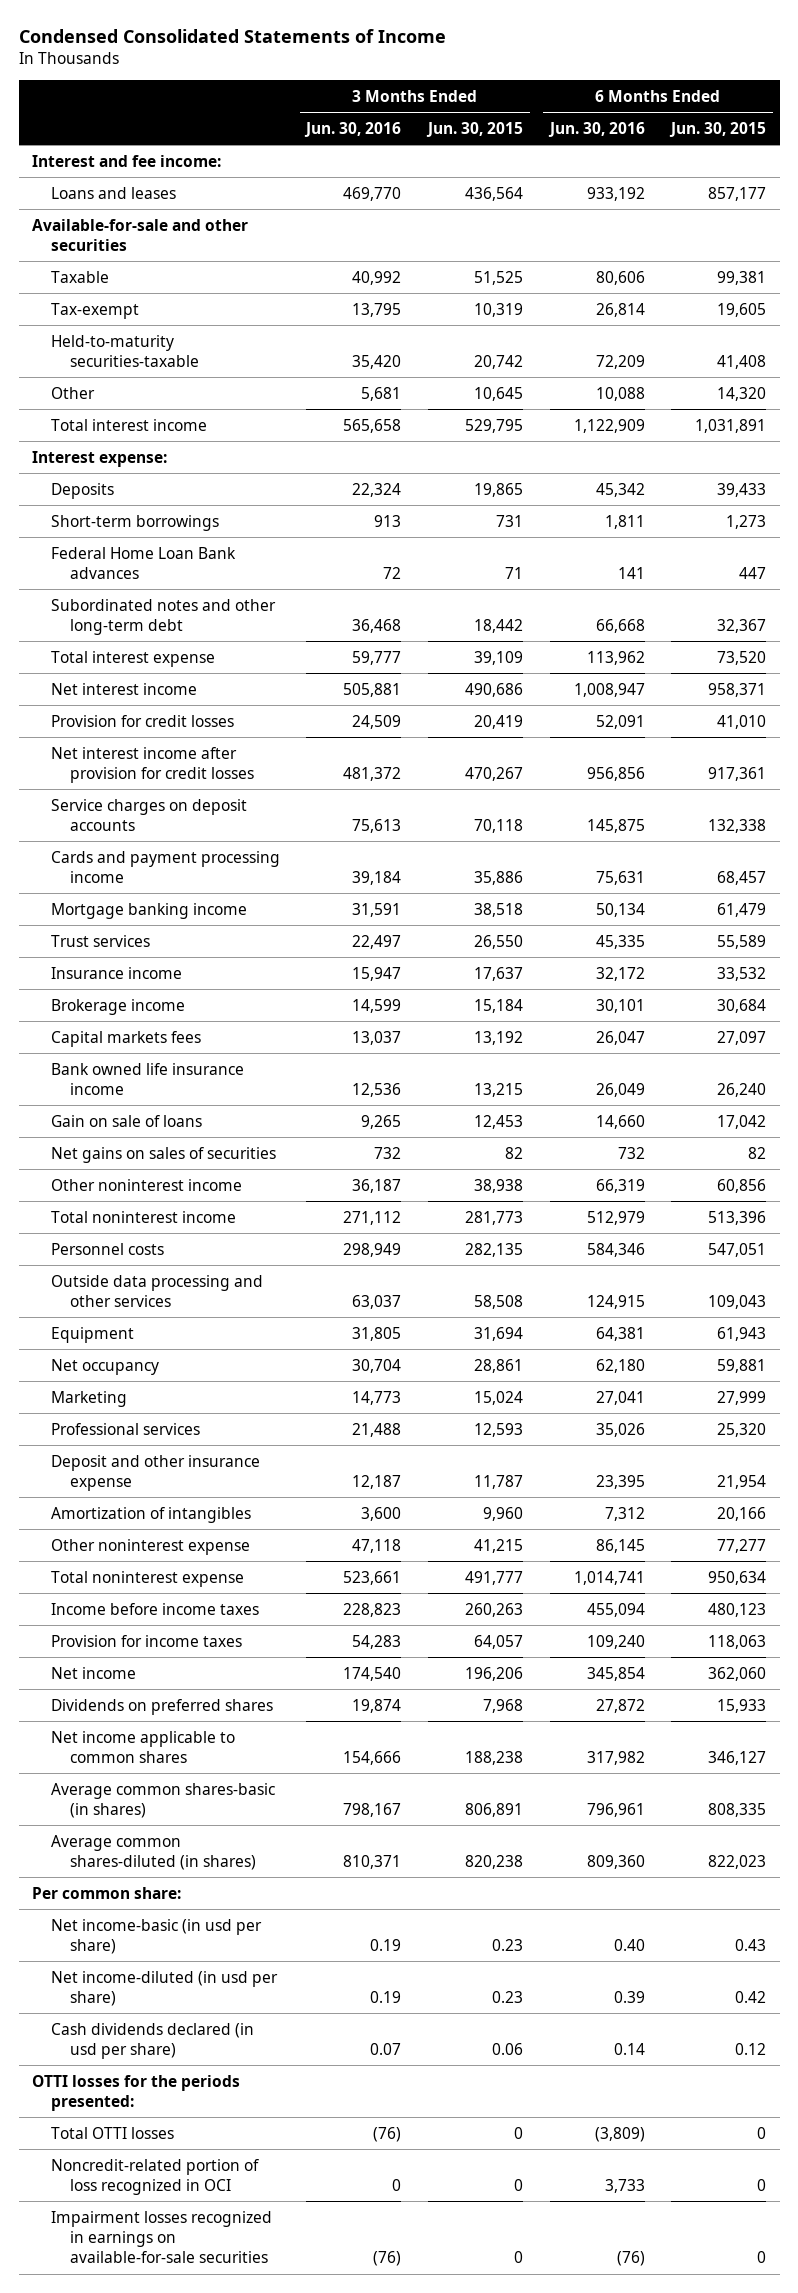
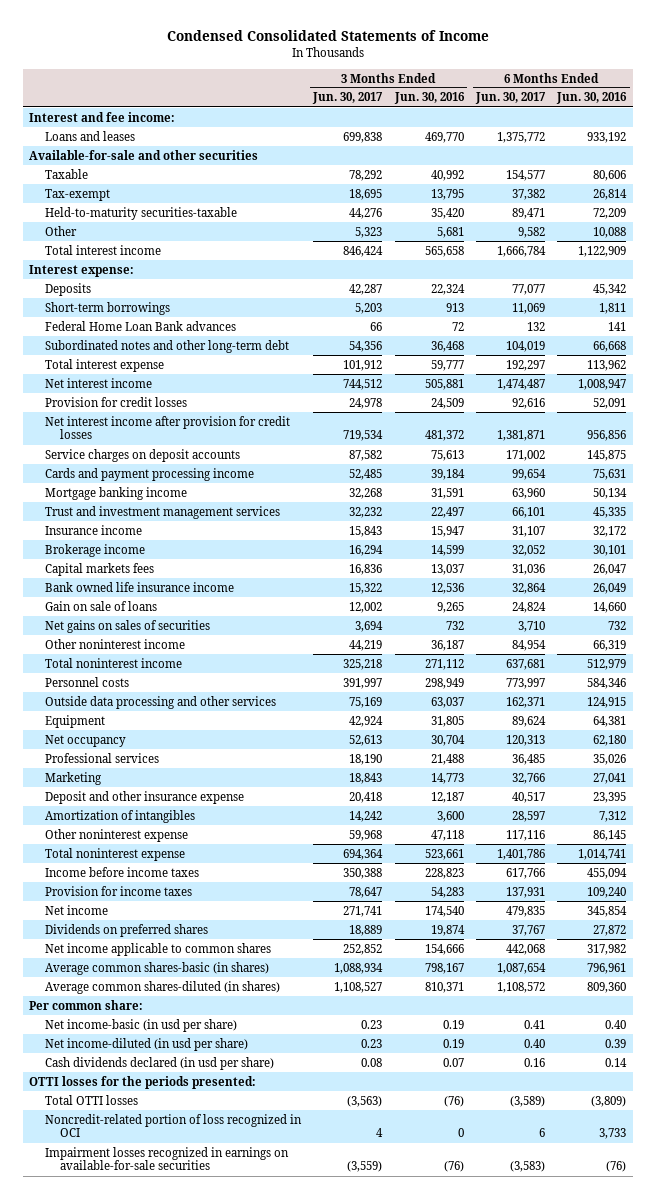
- | 3 Months Ended Jun. 30, 2016 | 3 Months Ended Jun. 30, 2015 | 6 Months Ended Jun. 30, 2016 | 6 Months Ended Jun. 30, 2015
+ | 3 Months Ended Jun. 30, 2017 | 3 Months Ended Jun. 30, 2016 | 6 Months Ended Jun. 30, 2017 | 6 Months Ended Jun. 30, 2016
- Trust services | 22,497 | 26,550 | 45,335 | 55,589
+ Trust and investment management services | 32,232 | 22,497 | 66,101 | 45,335
moved down: Marketing | 18,843 | 14,773 | 32,766 | 27,041

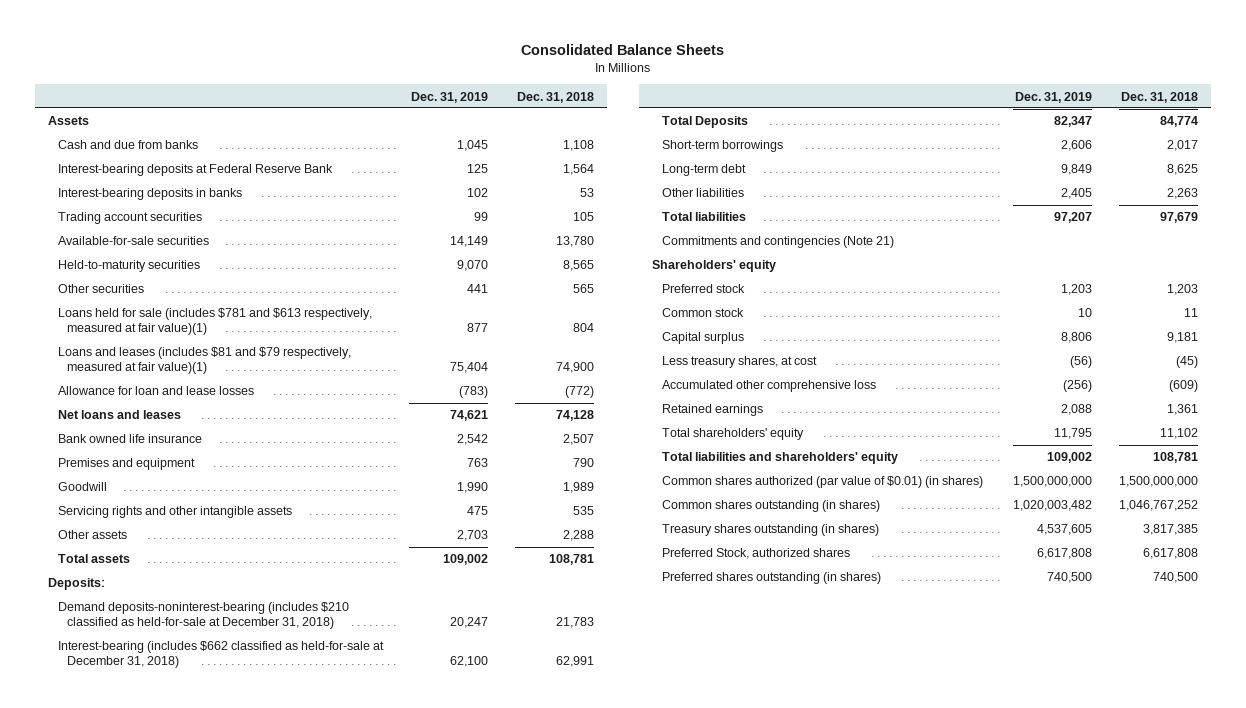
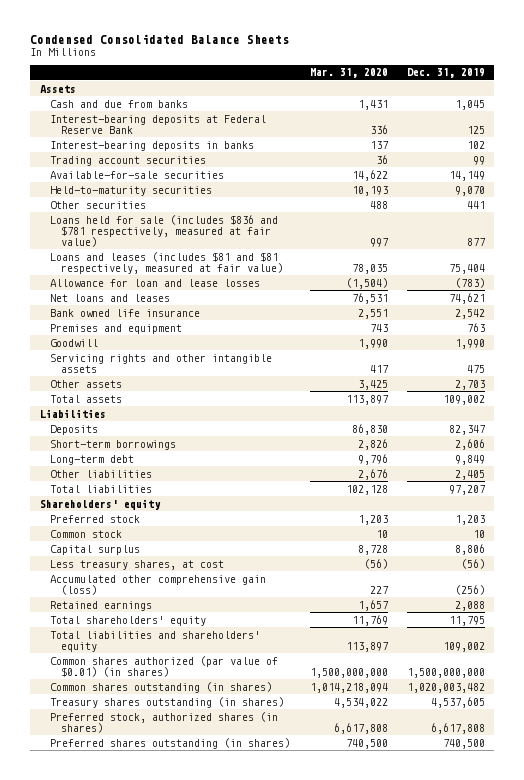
- Consolidated Balance Sheets
+ Condensed Consolidated Balance Sheets
- | Dec. 31, 2019 | Dec. 31, 2018
+ | Mar. 31, 2020 | Dec. 31, 2019
- Loans held for sale (includes $781 and $613 respectively, measured at fair value)(1) | 877 | 804
- Loans and leases (includes $81 and $79 respectively, measured at fair value)(1) | 75,404 | 74,900
+ Loans held for sale (includes $836 and $781 respectively, measured at fair value) | 997 | 877
+ Loans and leases (includes $81 and $81 respectively, measured at fair value) | 78,035 | 75,404
- Deposits:
- Demand deposits-noninterest-bearing (includes $210 classified as held-for-sale at December 31, 2018) | 20,247 | 21,783
- Interest-bearing (includes $662 classified as held-for-sale at December 31, 2018) | 62,100 | 62,991
- Total Deposits | 82,347 | 84,774
+ Liabilities
+ Deposits | 86,830 | 82,347
- Commitments and contingencies (Note 21)
- Accumulated other comprehensive loss | (256) | (609)
+ Accumulated other comprehensive gain (loss) | 227 | (256)
- Preferred Stock, authorized shares | 6,617,808 | 6,617,808
+ Preferred stock, authorized shares (in shares) | 6,617,808 | 6,617,808

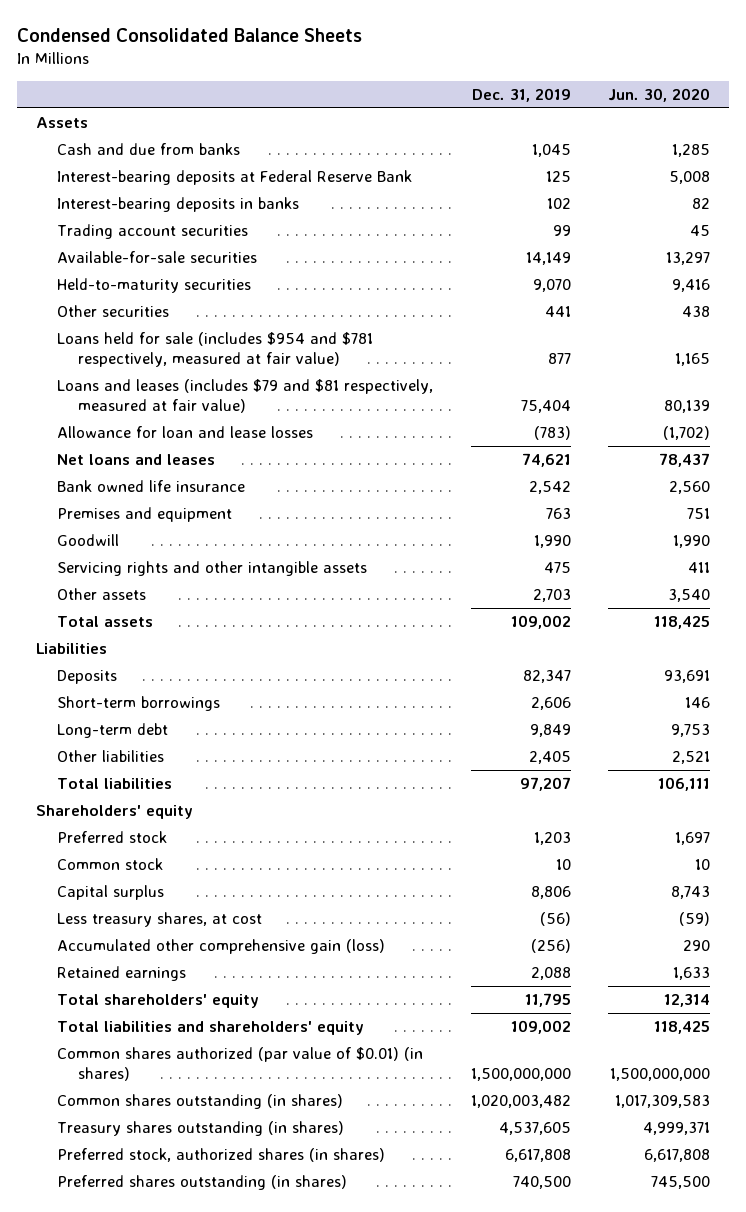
- | Mar. 31, 2020 | Dec. 31, 2019
+ | Dec. 31, 2019 | Jun. 30, 2020
- Loans held for sale (includes $836 and $781 respectively, measured at fair value) | 997 | 877
- Loans and leases (includes $81 and $81 respectively, measured at fair value) | 78,035 | 75,404
+ Loans held for sale (includes $954 and $781 respectively, measured at fair value) | 877 | 1,165
+ Loans and leases (includes $79 and $81 respectively, measured at fair value) | 75,404 | 80,139

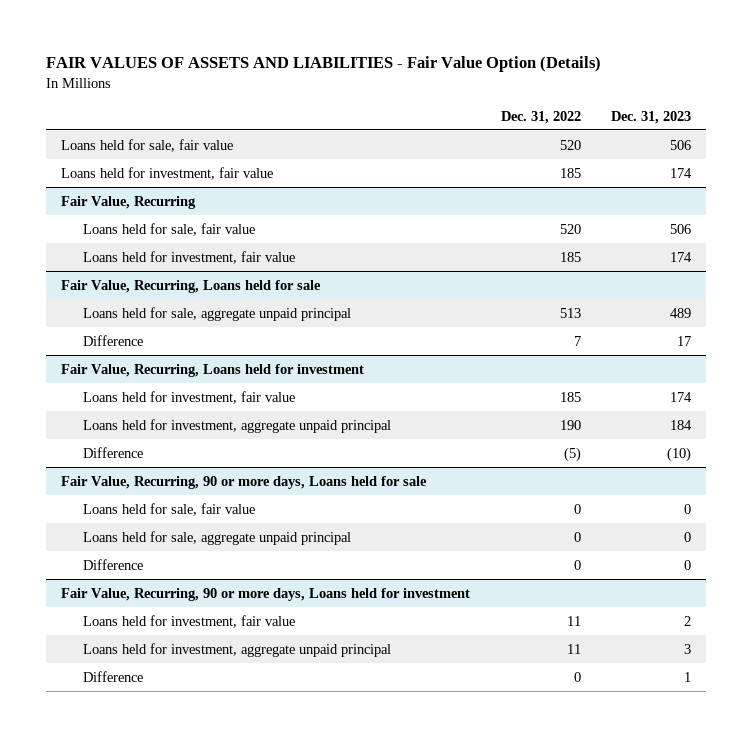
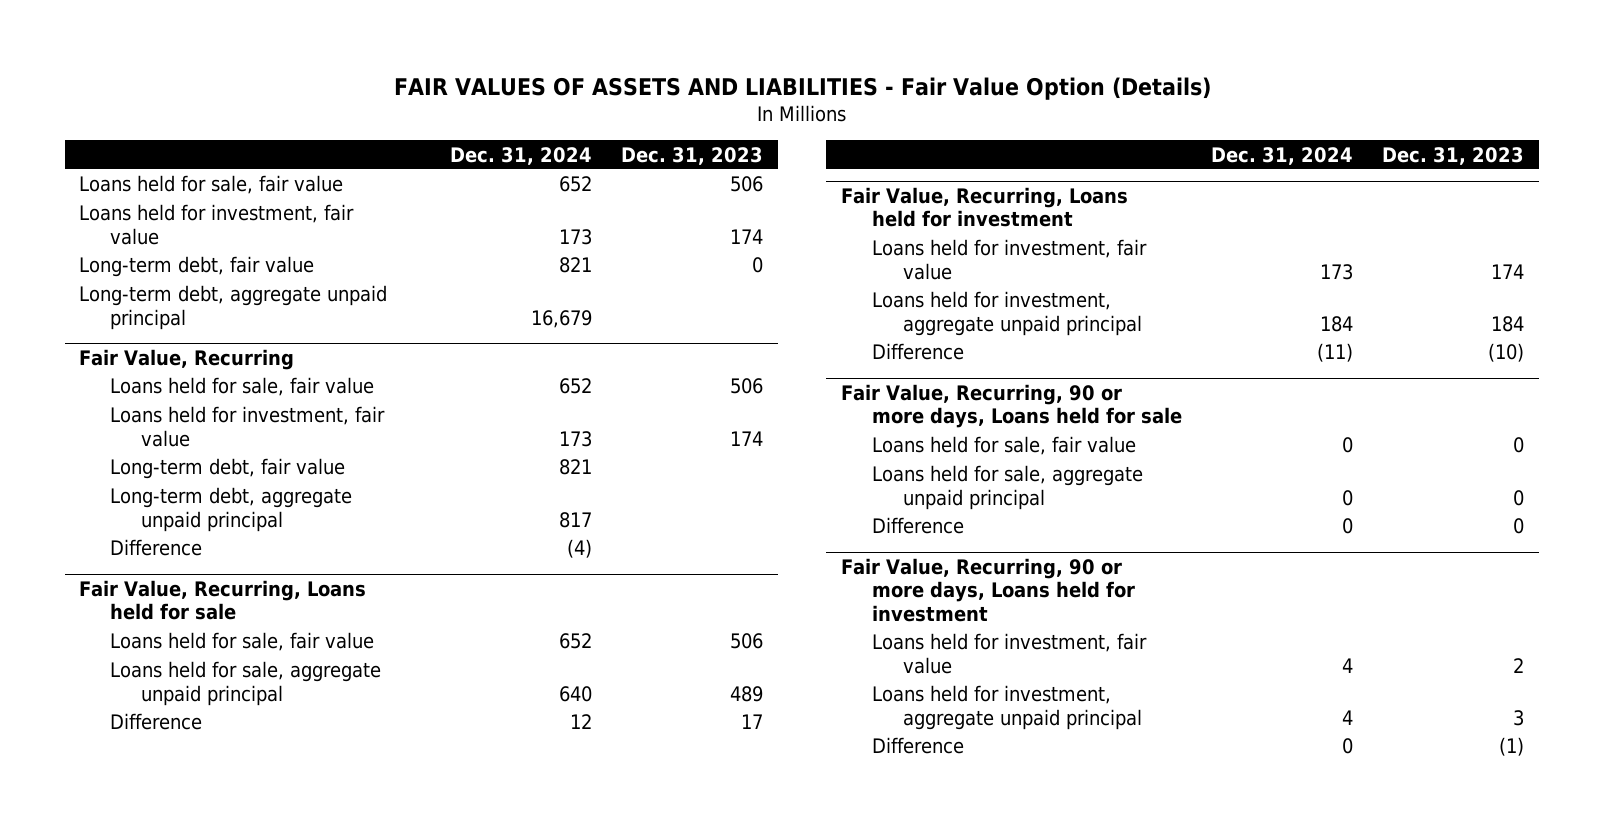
- | Dec. 31, 2022 | Dec. 31, 2023
+ | Dec. 31, 2024 | Dec. 31, 2023
+ Long-term debt, fair value | 821 | 0
+ Long-term debt, aggregate unpaid principal | 16,679 |
@ Fair Value, Recurring
+ Long-term debt, fair value | 821 |
+ Long-term debt, aggregate unpaid principal | 817 |
+ Difference | (4) |
@ Fair Value, Recurring, Loans held for sale
+ Loans held for sale, fair value | 652 | 506
@ Fair Value, Recurring, 90 or more days, Loans held for investment
- Difference | 0 | 1
+ Difference | 0 | (1)

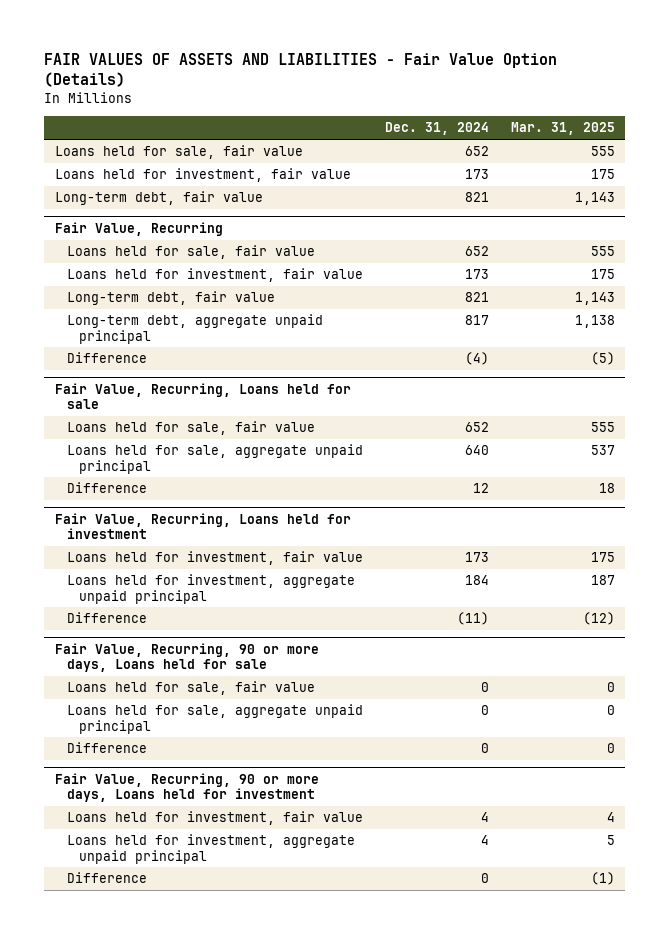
- | Dec. 31, 2024 | Dec. 31, 2023
+ | Dec. 31, 2024 | Mar. 31, 2025
- Long-term debt, aggregate unpaid principal | 16,679 |

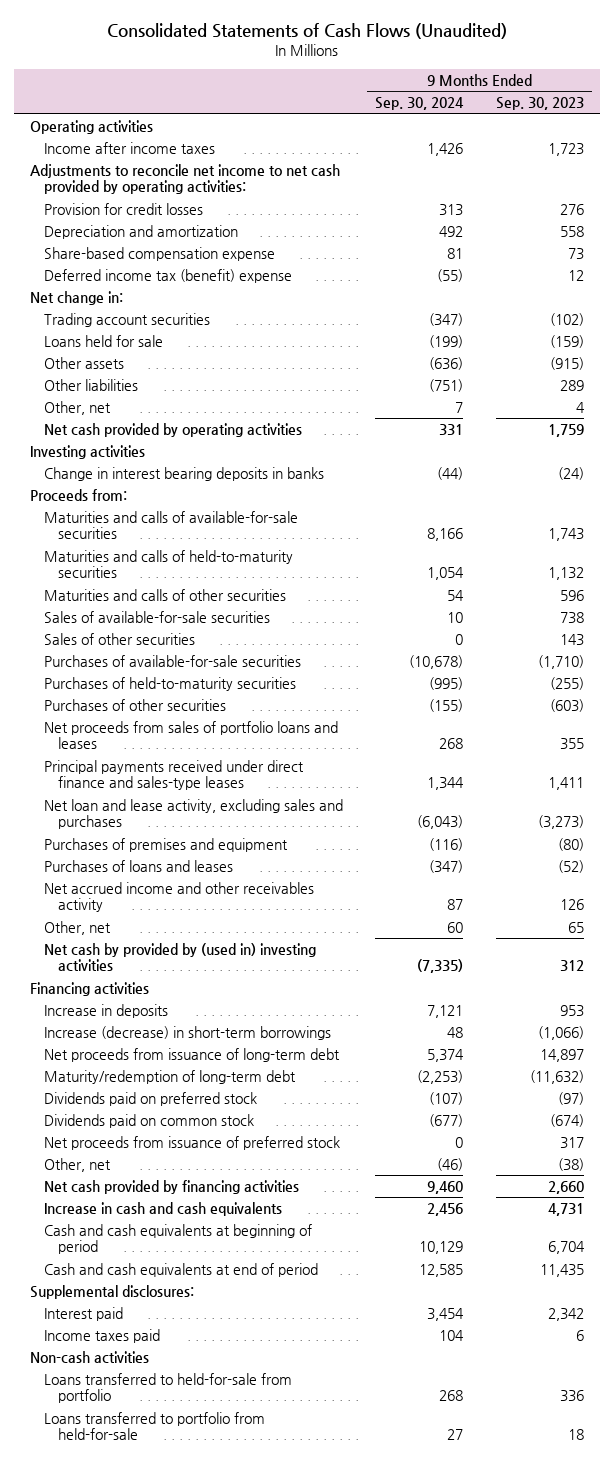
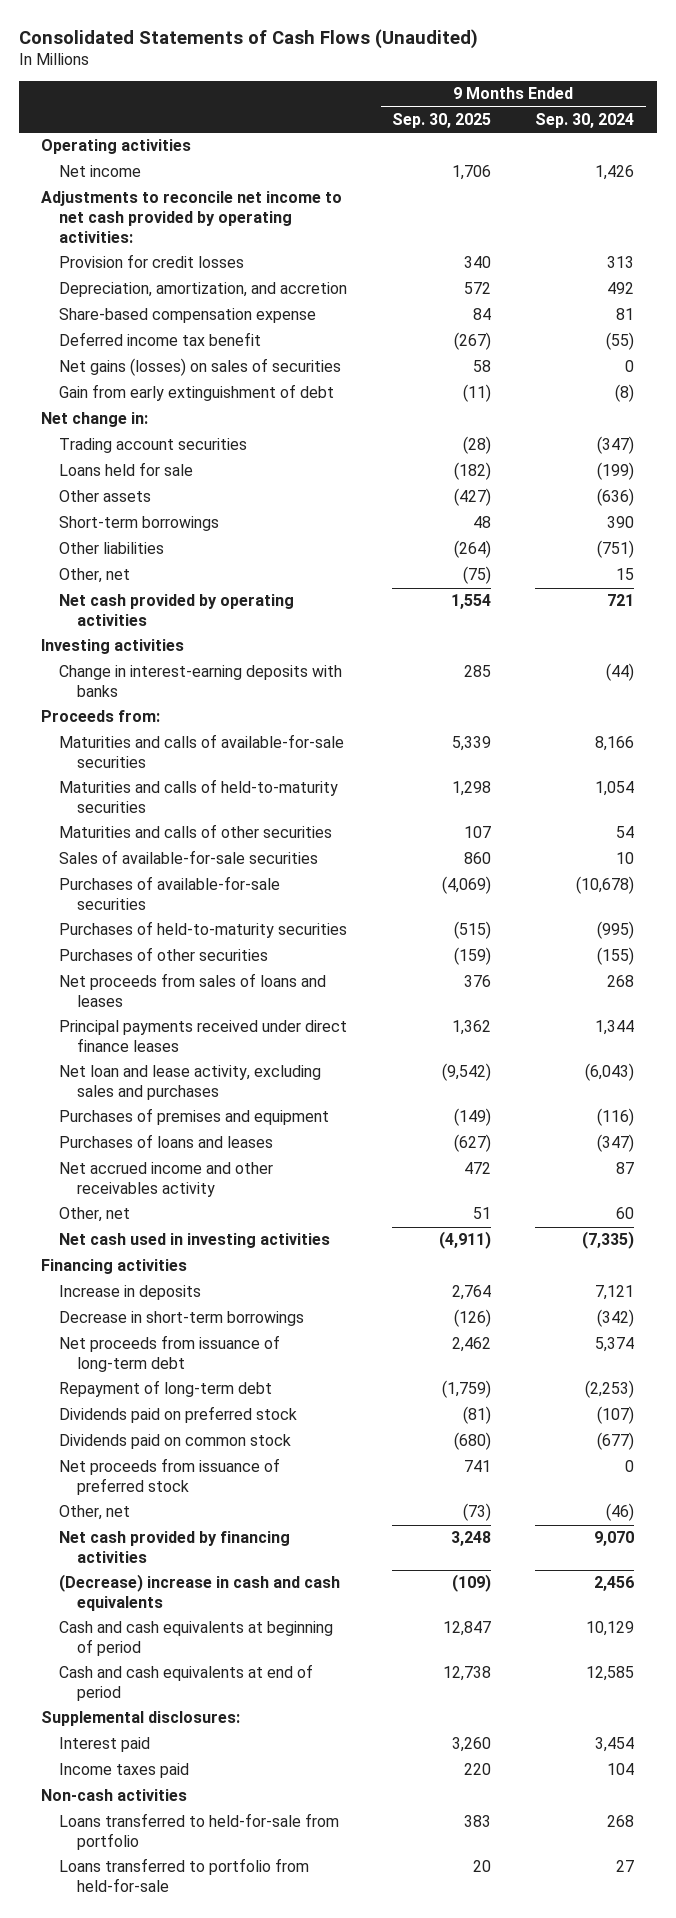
- | 9 Months Ended Sep. 30, 2024 | 9 Months Ended Sep. 30, 2023
+ | 9 Months Ended Sep. 30, 2025 | 9 Months Ended Sep. 30, 2024
- Income after income taxes | 1,426 | 1,723
+ Net income | 1,706 | 1,426
- Depreciation and amortization | 492 | 558
+ Depreciation, amortization, and accretion | 572 | 492
- Deferred income tax (benefit) expense | (55) | 12
+ Deferred income tax benefit | (267) | (55)
+ Net gains (losses) on sales of securities | 58 | 0
+ Gain from early extinguishment of debt | (11) | (8)
+ Short-term borrowings | 48 | 390
- Other, net | 7 | 4
- Net cash provided by operating activities | 331 | 1,759
+ Other, net | (75) | 15
+ Net cash provided by operating activities | 1,554 | 721
- Change in interest bearing deposits in banks | (44) | (24)
+ Change in interest-earning deposits with banks | 285 | (44)
- Sales of other securities | 0 | 143
- Net proceeds from sales of portfolio loans and leases | 268 | 355
- Principal payments received under direct finance and sales-type leases | 1,344 | 1,411
+ Net proceeds from sales of loans and leases | 376 | 268
+ Principal payments received under direct finance leases | 1,362 | 1,344
- Net cash by provided by (used in) investing activities | (7,335) | 312
+ Net cash used in investing activities | (4,911) | (7,335)
- Increase (decrease) in short-term borrowings | 48 | (1,066)
+ Decrease in short-term borrowings | (126) | (342)
- Maturity/redemption of long-term debt | (2,253) | (11,632)
+ Repayment of long-term debt | (1,759) | (2,253)
- Net cash provided by financing activities | 9,460 | 2,660
- Increase in cash and cash equivalents | 2,456 | 4,731
+ Net cash provided by financing activities | 3,248 | 9,070
+ (Decrease) increase in cash and cash equivalents | (109) | 2,456

